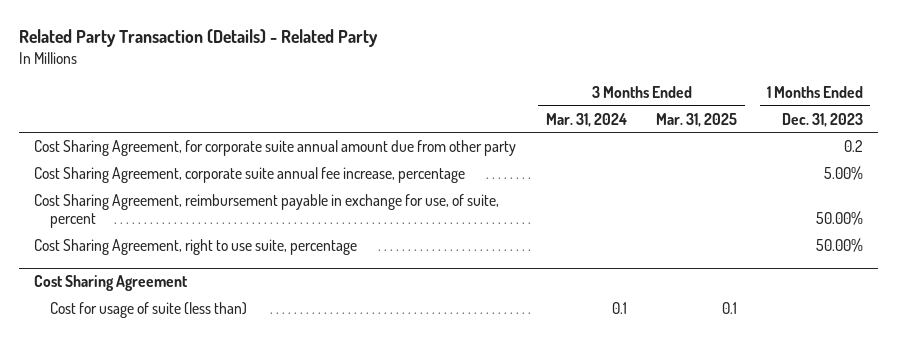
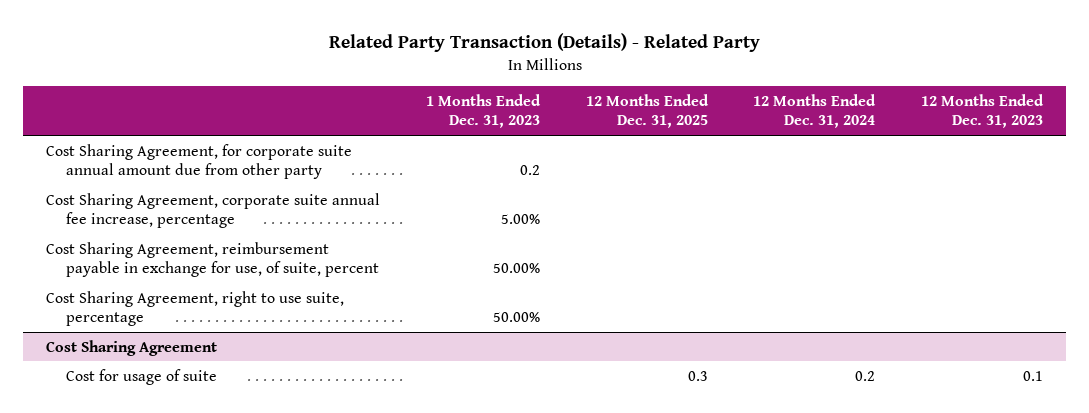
- | 3 Months Ended Mar. 31, 2024 | 3 Months Ended Mar. 31, 2025 | 1 Months Ended Dec. 31, 2023
+ | 1 Months Ended Dec. 31, 2023 | 12 Months Ended Dec. 31, 2025 | 12 Months Ended Dec. 31, 2024 | 12 Months Ended Dec. 31, 2023
@ Cost Sharing Agreement
- Cost for usage of suite (less than) | 0.1 | 0.1 |
+ Cost for usage of suite | | 0.3 | 0.2 | 0.1

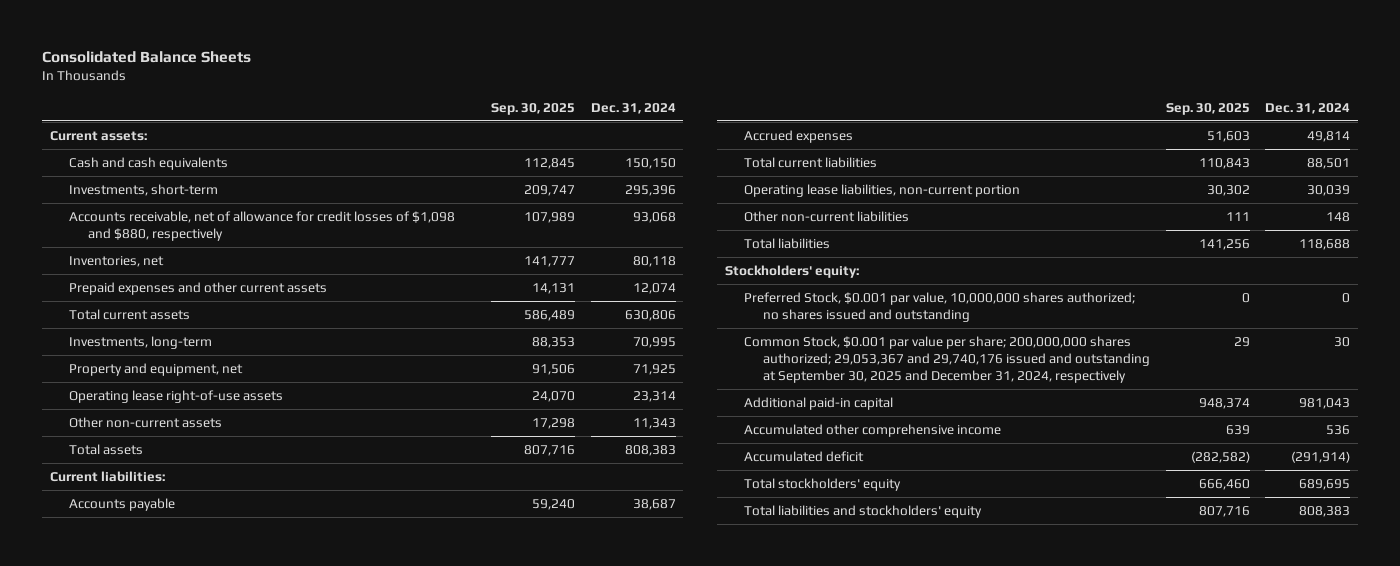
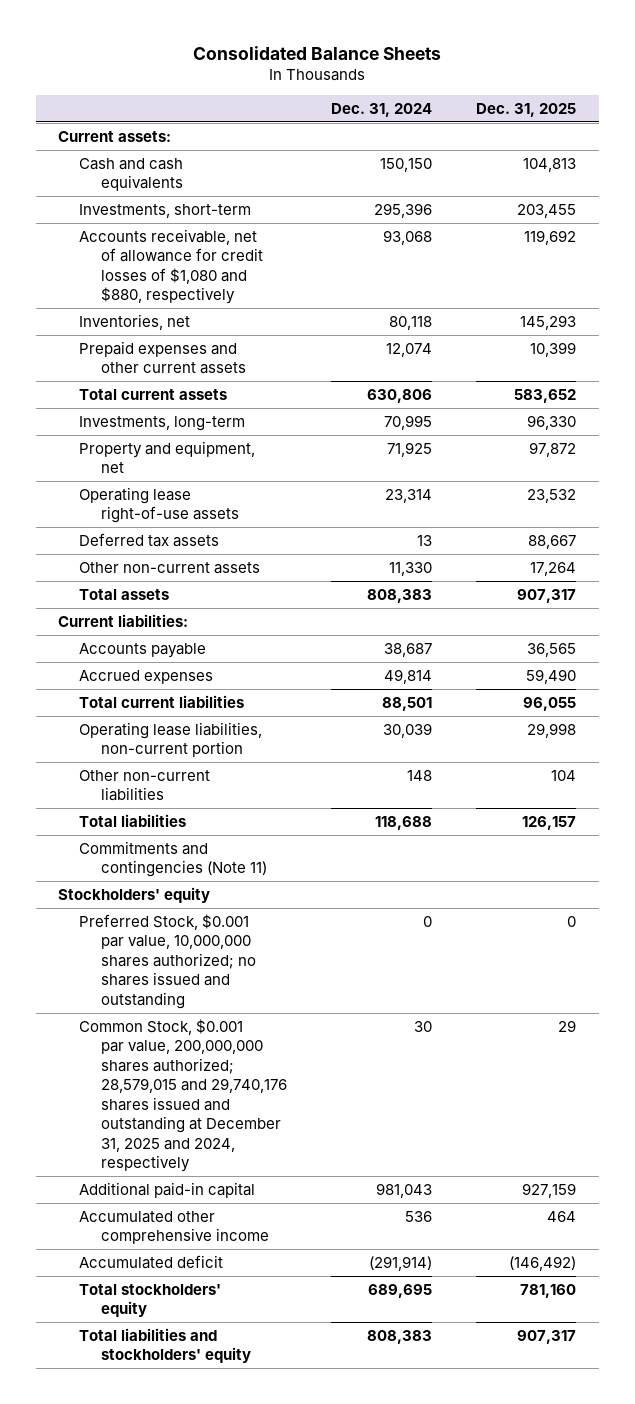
- | Sep. 30, 2025 | Dec. 31, 2024
+ | Dec. 31, 2024 | Dec. 31, 2025
- Accounts receivable, net of allowance for credit losses of $1,098 and $880, respectively | 107,989 | 93,068
+ Accounts receivable, net of allowance for credit losses of $1,080 and $880, respectively | 93,068 | 119,692
- Other non-current assets | 17,298 | 11,343
+ Deferred tax assets | 13 | 88,667
+ Other non-current assets | 11,330 | 17,264
- Stockholders' equity:
+ Commitments and contingencies (Note 11)
+ Stockholders' equity
- Common Stock, $0.001 par value per share; 200,000,000 shares authorized; 29,053,367 and 29,740,176 issued and outstanding at September 30, 2025 and December 31, 2024, respectively | 29 | 30
+ Common Stock, $0.001 par value, 200,000,000 shares authorized; 28,579,015 and 29,740,176 shares issued and outstanding at December 31, 2025 and 2024, respectively | 30 | 29

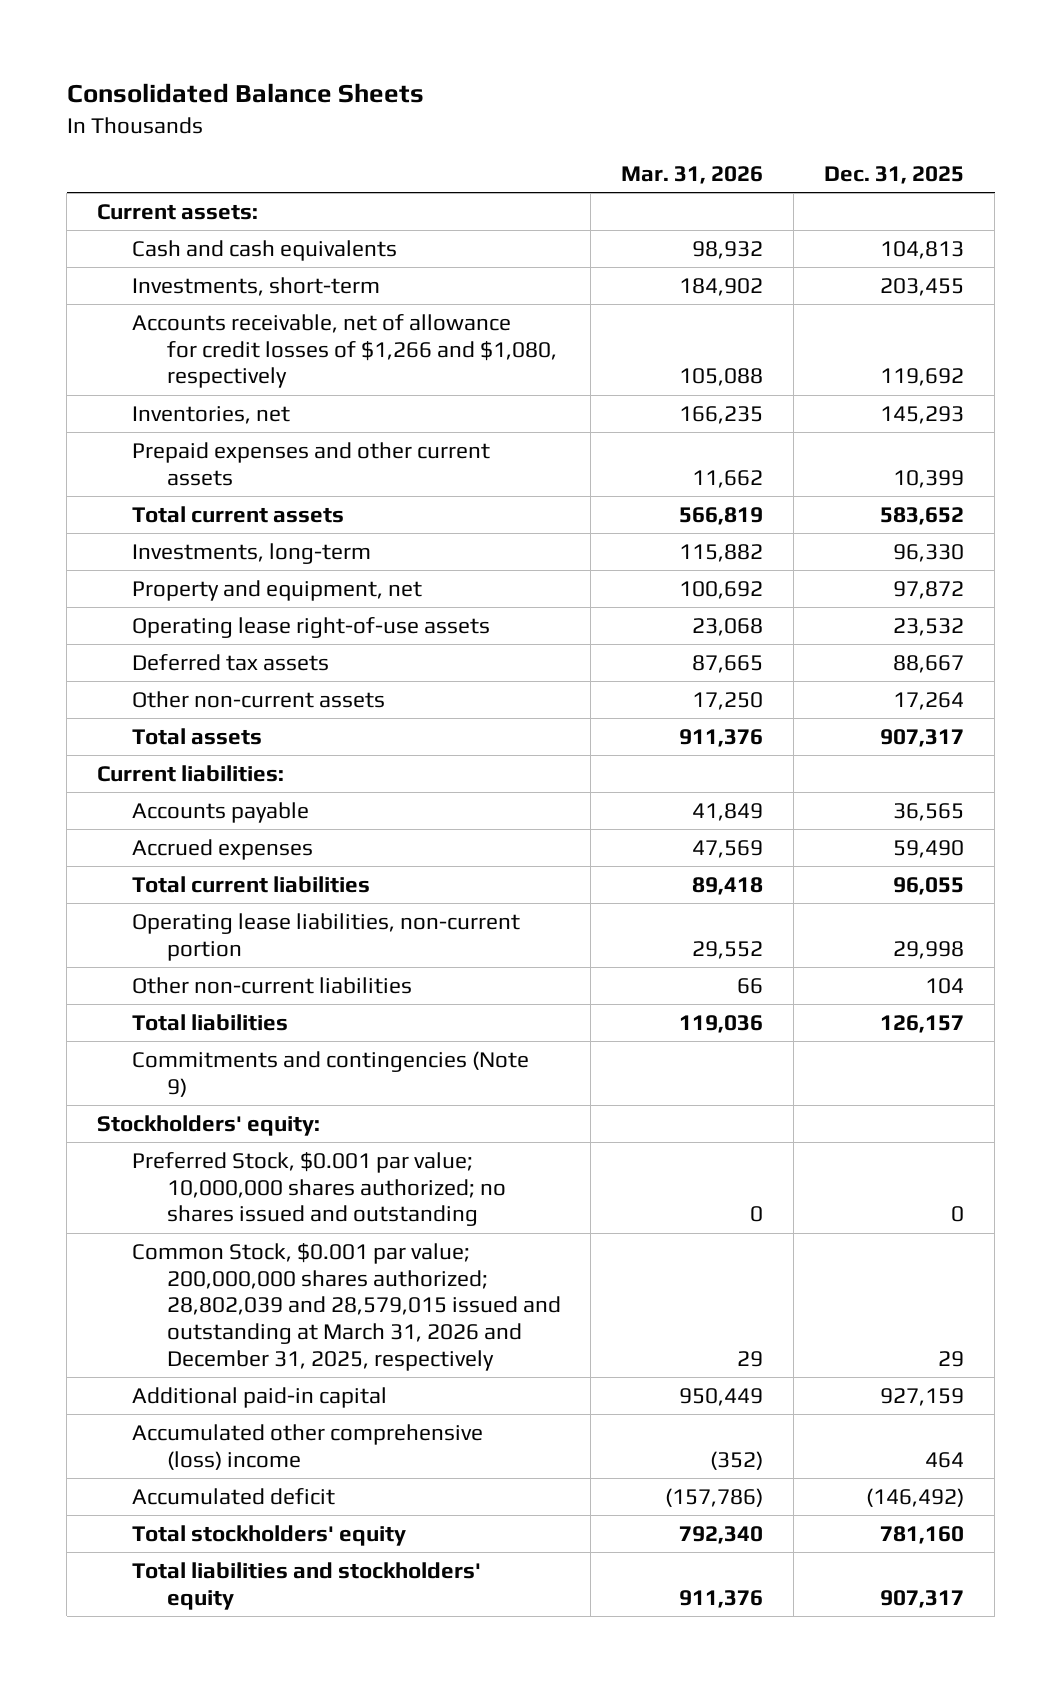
- | Dec. 31, 2024 | Dec. 31, 2025
+ | Mar. 31, 2026 | Dec. 31, 2025
- Accounts receivable, net of allowance for credit losses of $1,080 and $880, respectively | 93,068 | 119,692
+ Accounts receivable, net of allowance for credit losses of $1,266 and $1,080, respectively | 105,088 | 119,692
- Commitments and contingencies (Note 11)
- Stockholders' equity
- Preferred Stock, $0.001 par value, 10,000,000 shares authorized; no shares issued and outstanding | 0 | 0
- Common Stock, $0.001 par value, 200,000,000 shares authorized; 28,579,015 and 29,740,176 shares issued and outstanding at December 31, 2025 and 2024, respectively | 30 | 29
+ Commitments and contingencies (Note 9)
+ Stockholders' equity:
+ Preferred Stock, $0.001 par value; 10,000,000 shares authorized; no shares issued and outstanding | 0 | 0
+ Common Stock, $0.001 par value; 200,000,000 shares authorized; 28,802,039 and 28,579,015 issued and outstanding at March 31, 2026 and December 31, 2025, respectively | 29 | 29
- Accumulated other comprehensive income | 536 | 464
+ Accumulated other comprehensive (loss) income | (352) | 464

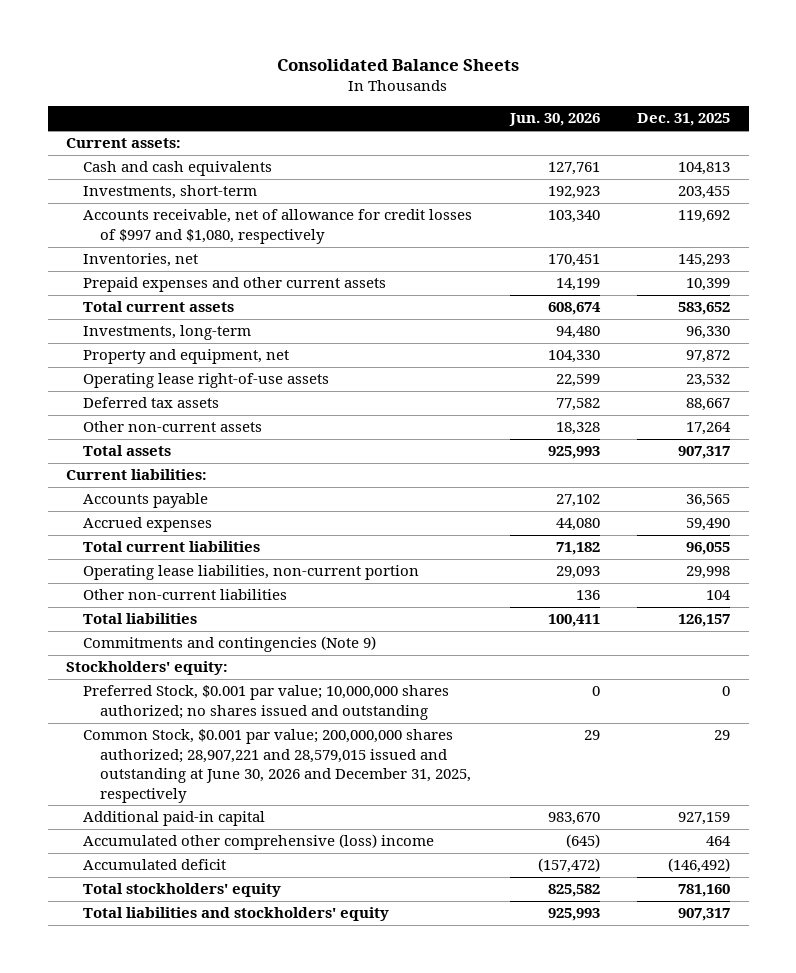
- | Mar. 31, 2026 | Dec. 31, 2025
+ | Jun. 30, 2026 | Dec. 31, 2025
- Accounts receivable, net of allowance for credit losses of $1,266 and $1,080, respectively | 105,088 | 119,692
+ Accounts receivable, net of allowance for credit losses of $997 and $1,080, respectively | 103,340 | 119,692
- Common Stock, $0.001 par value; 200,000,000 shares authorized; 28,802,039 and 28,579,015 issued and outstanding at March 31, 2026 and December 31, 2025, respectively | 29 | 29
+ Common Stock, $0.001 par value; 200,000,000 shares authorized; 28,907,221 and 28,579,015 issued and outstanding at June 30, 2026 and December 31, 2025, respectively | 29 | 29

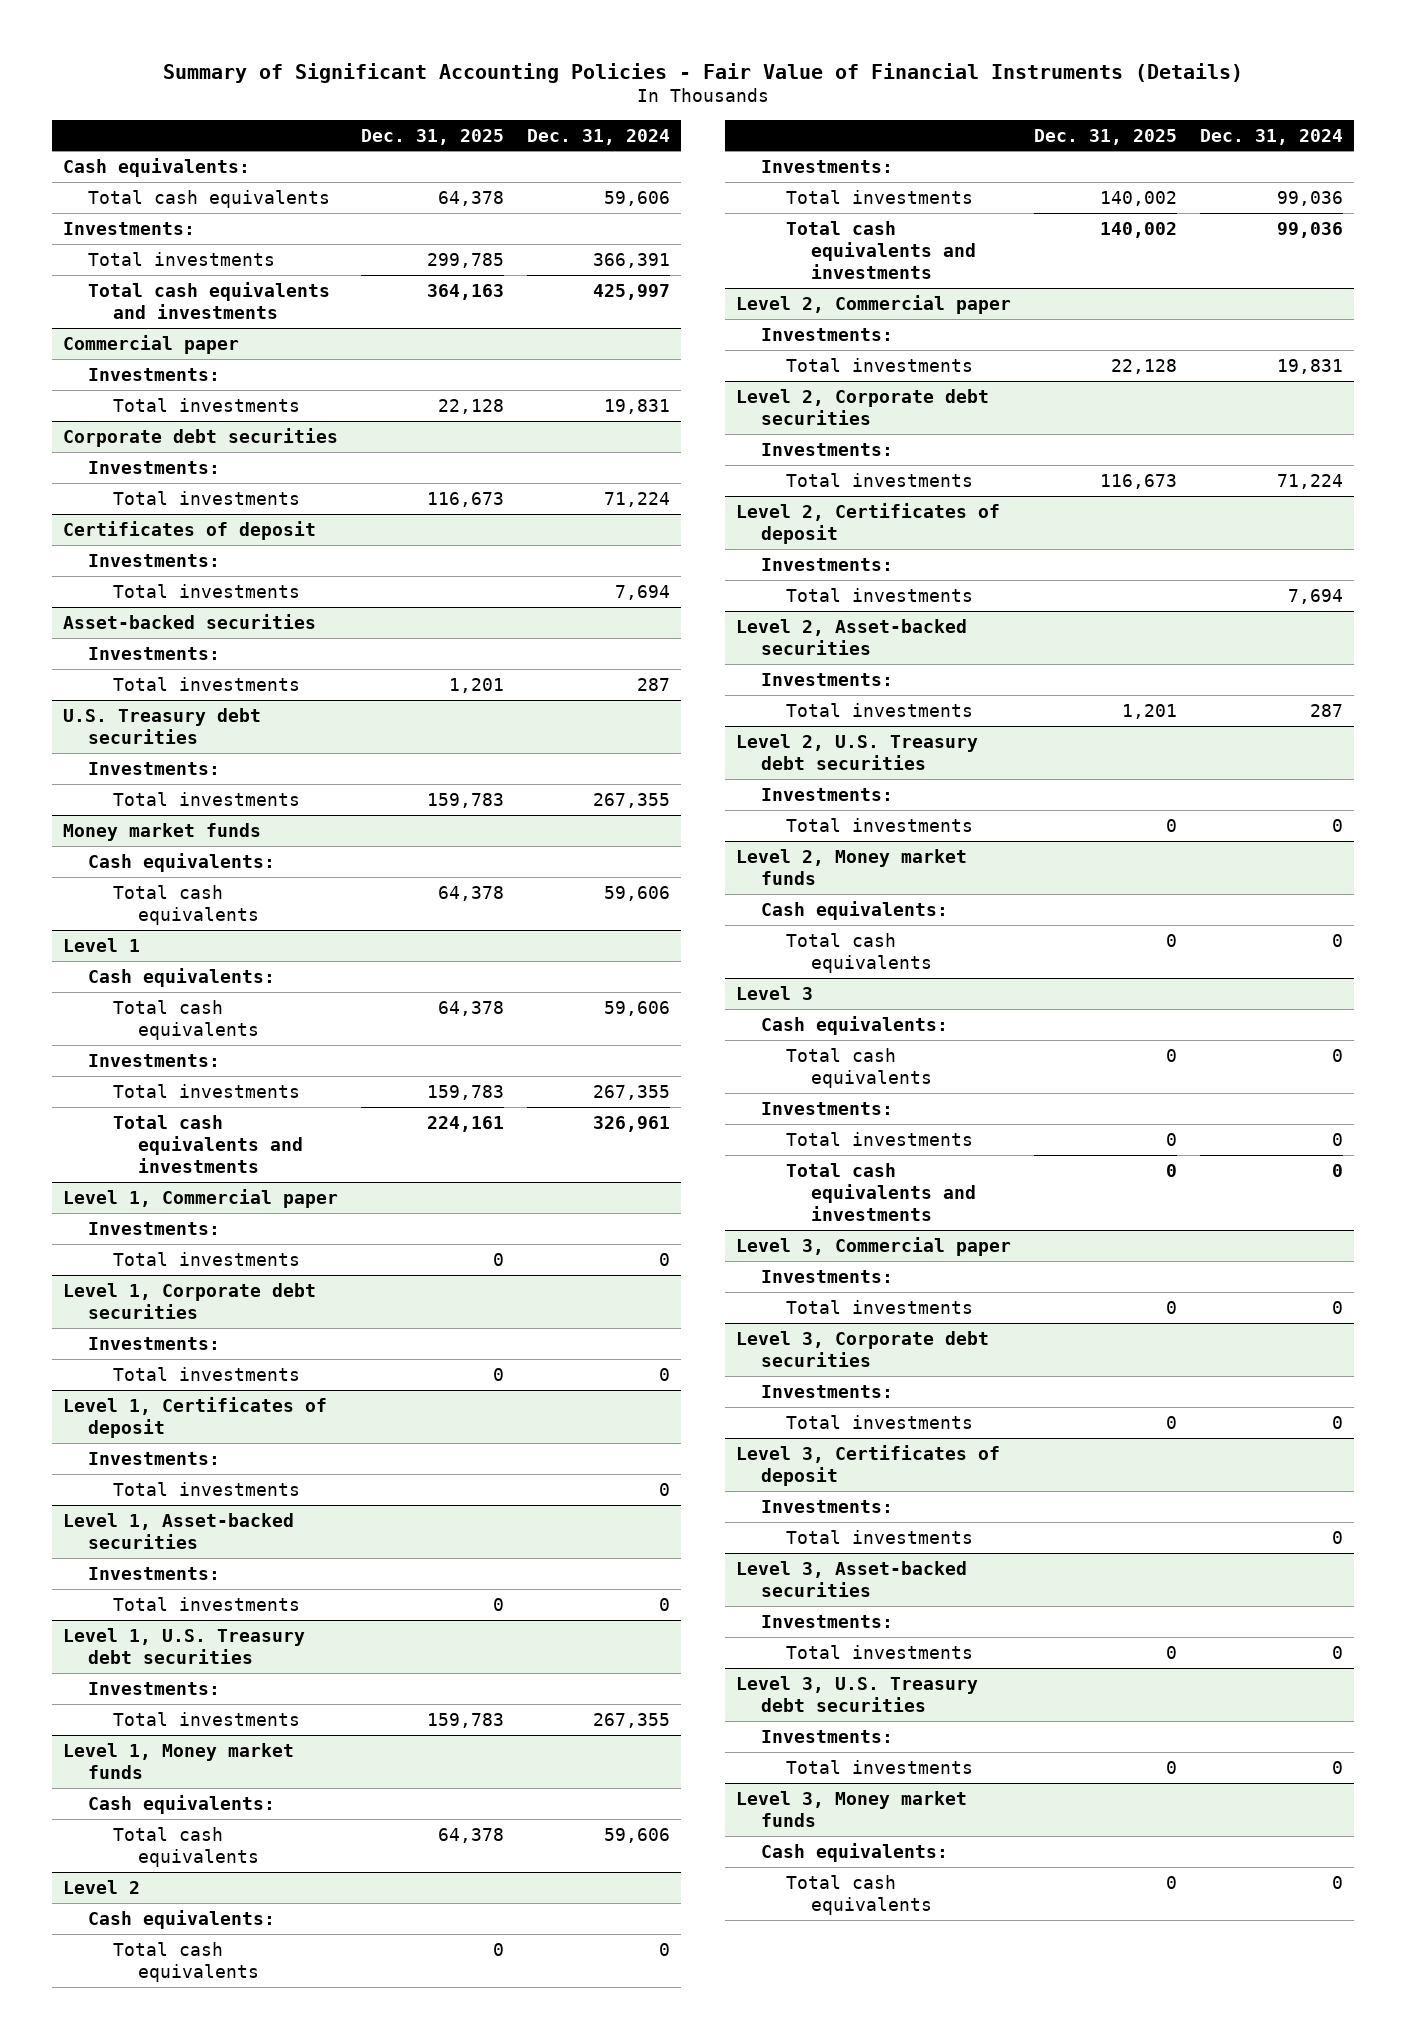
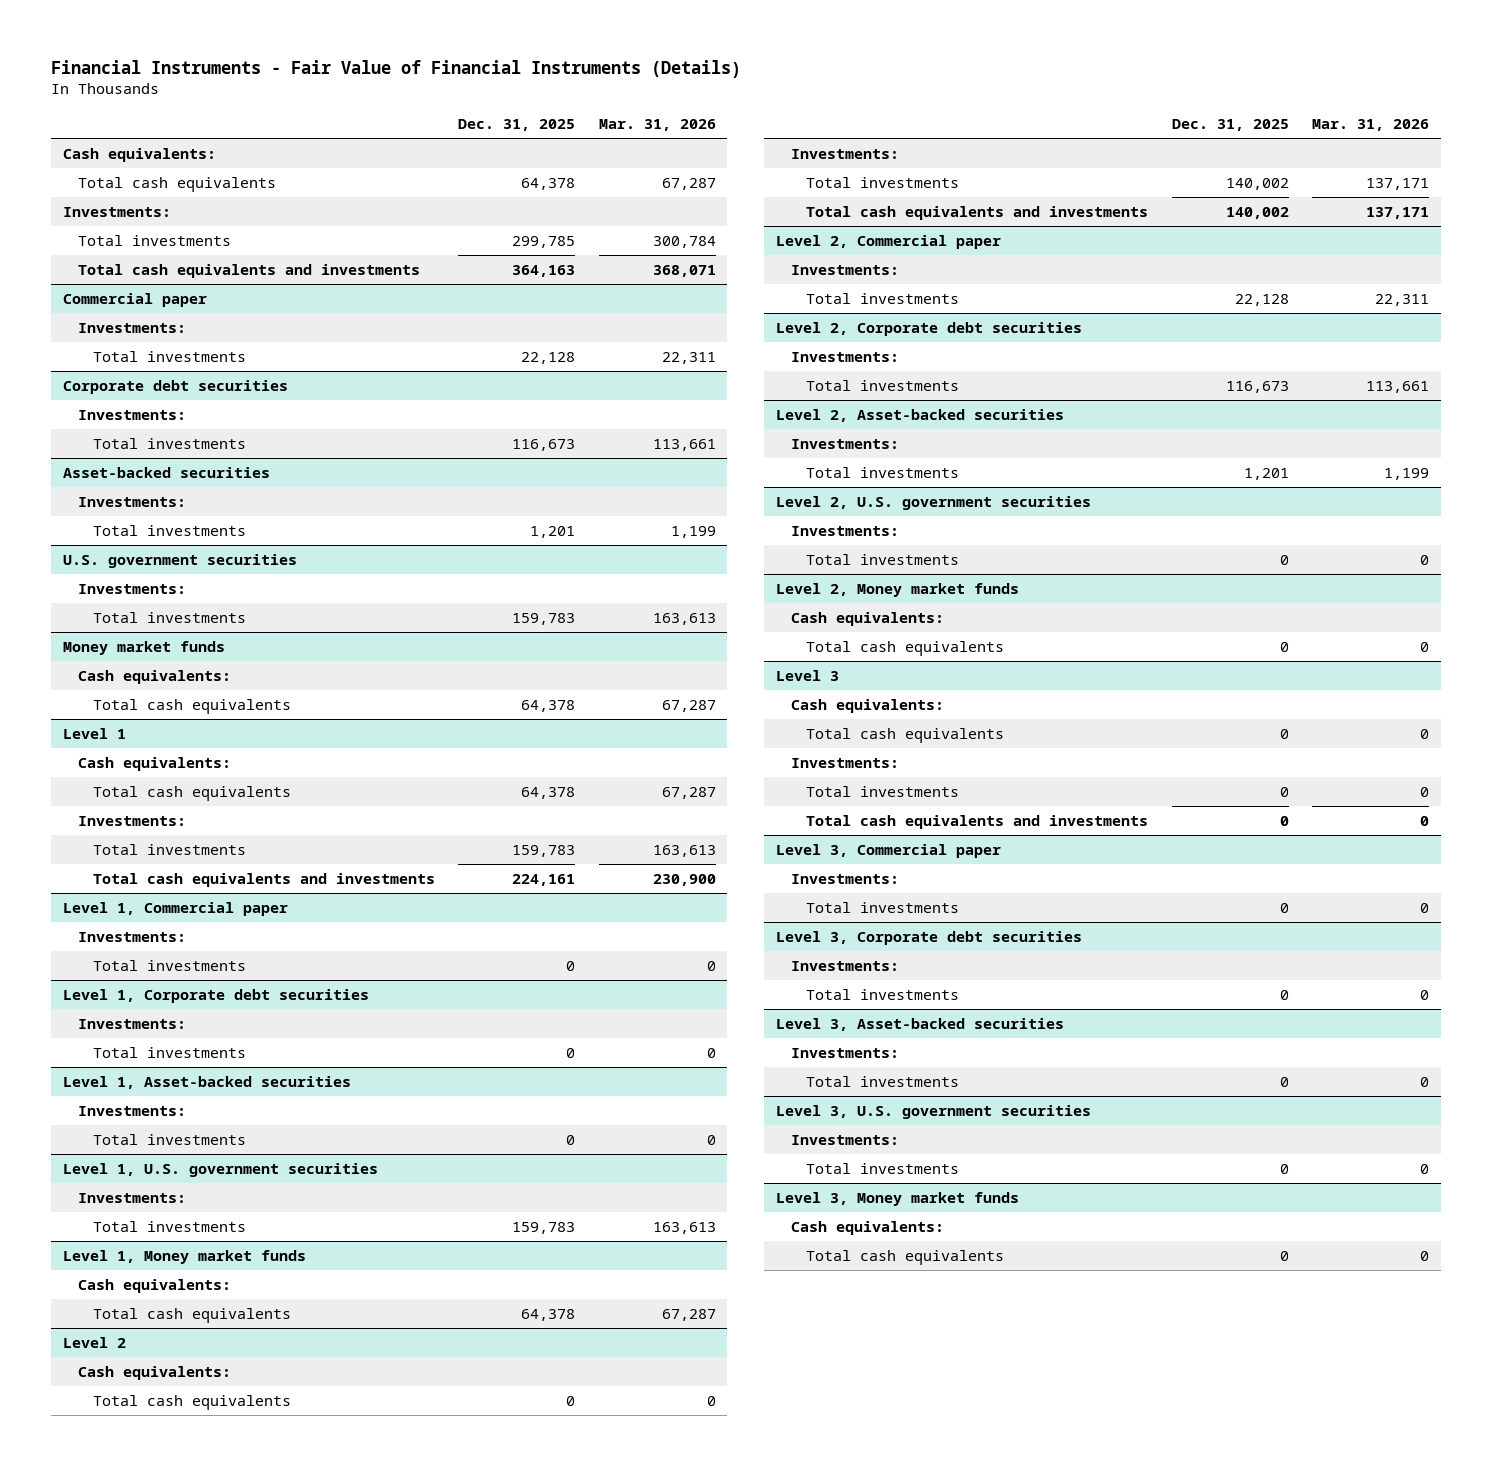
- Summary of Significant Accounting Policies - Fair Value of Financial Instruments (Details)
+ Financial Instruments - Fair Value of Financial Instruments (Details)
- | Dec. 31, 2025 | Dec. 31, 2024
+ | Dec. 31, 2025 | Mar. 31, 2026
- Certificates of deposit
- Investments:
- Total investments | | 7,694
- U.S. Treasury debt securities
+ U.S. government securities
- Level 1, Certificates of deposit
- Investments:
- Total investments | | 0
- Level 1, U.S. Treasury debt securities
+ Level 1, U.S. government securities
- Level 2, Certificates of deposit
- Investments:
- Total investments | | 7,694
- Level 2, U.S. Treasury debt securities
+ Level 2, U.S. government securities
- Level 3, Certificates of deposit
- Investments:
- Total investments | | 0
- Level 3, U.S. Treasury debt securities
+ Level 3, U.S. government securities

